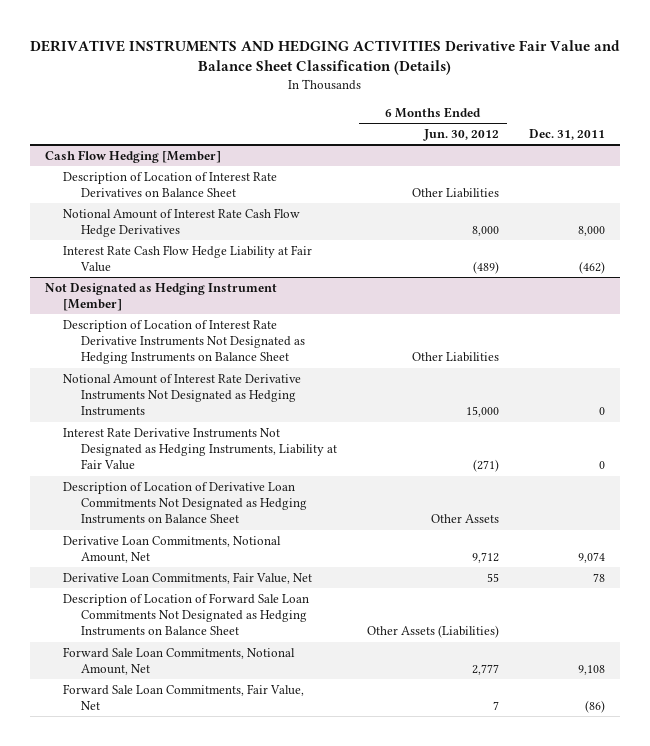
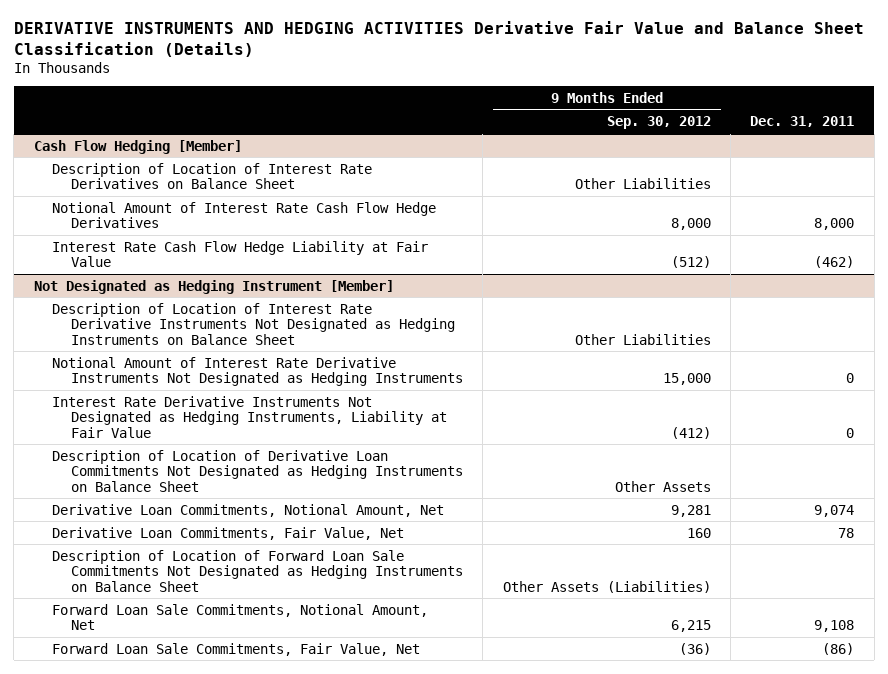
- | 6 Months Ended Jun. 30, 2012 | Dec. 31, 2011
+ | 9 Months Ended Sep. 30, 2012 | Dec. 31, 2011
@ Not Designated as Hedging Instrument [Member]
- Description of Location of Forward Sale Loan Commitments Not Designated as Hedging Instruments on Balance Sheet | Other Assets (Liabilities) |
- Forward Sale Loan Commitments, Notional Amount, Net | 2,777 | 9,108
- Forward Sale Loan Commitments, Fair Value, Net | 7 | (86)
+ Description of Location of Forward Loan Sale Commitments Not Designated as Hedging Instruments on Balance Sheet | Other Assets (Liabilities) |
+ Forward Loan Sale Commitments, Notional Amount, Net | 6,215 | 9,108
+ Forward Loan Sale Commitments, Fair Value, Net | (36) | (86)

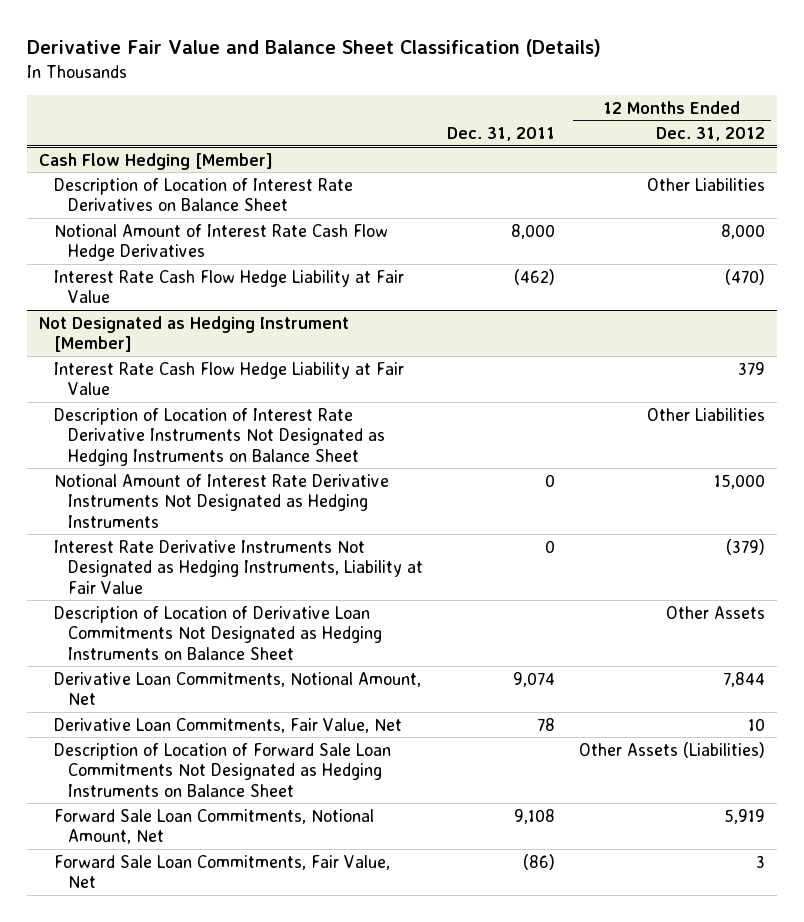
- DERIVATIVE INSTRUMENTS AND HEDGING ACTIVITIES Derivative Fair Value and Balance Sheet Classification (Details)
+ Derivative Fair Value and Balance Sheet Classification (Details)
- | 9 Months Ended Sep. 30, 2012 | Dec. 31, 2011
+ | Dec. 31, 2011 | 12 Months Ended Dec. 31, 2012
@ Not Designated as Hedging Instrument [Member]
+ Interest Rate Cash Flow Hedge Liability at Fair Value | | 379
- Description of Location of Forward Loan Sale Commitments Not Designated as Hedging Instruments on Balance Sheet | Other Assets (Liabilities) |
- Forward Loan Sale Commitments, Notional Amount, Net | 6,215 | 9,108
- Forward Loan Sale Commitments, Fair Value, Net | (36) | (86)
+ Description of Location of Forward Sale Loan Commitments Not Designated as Hedging Instruments on Balance Sheet | | Other Assets (Liabilities)
+ Forward Sale Loan Commitments, Notional Amount, Net | 9,108 | 5,919
+ Forward Sale Loan Commitments, Fair Value, Net | (86) | 3

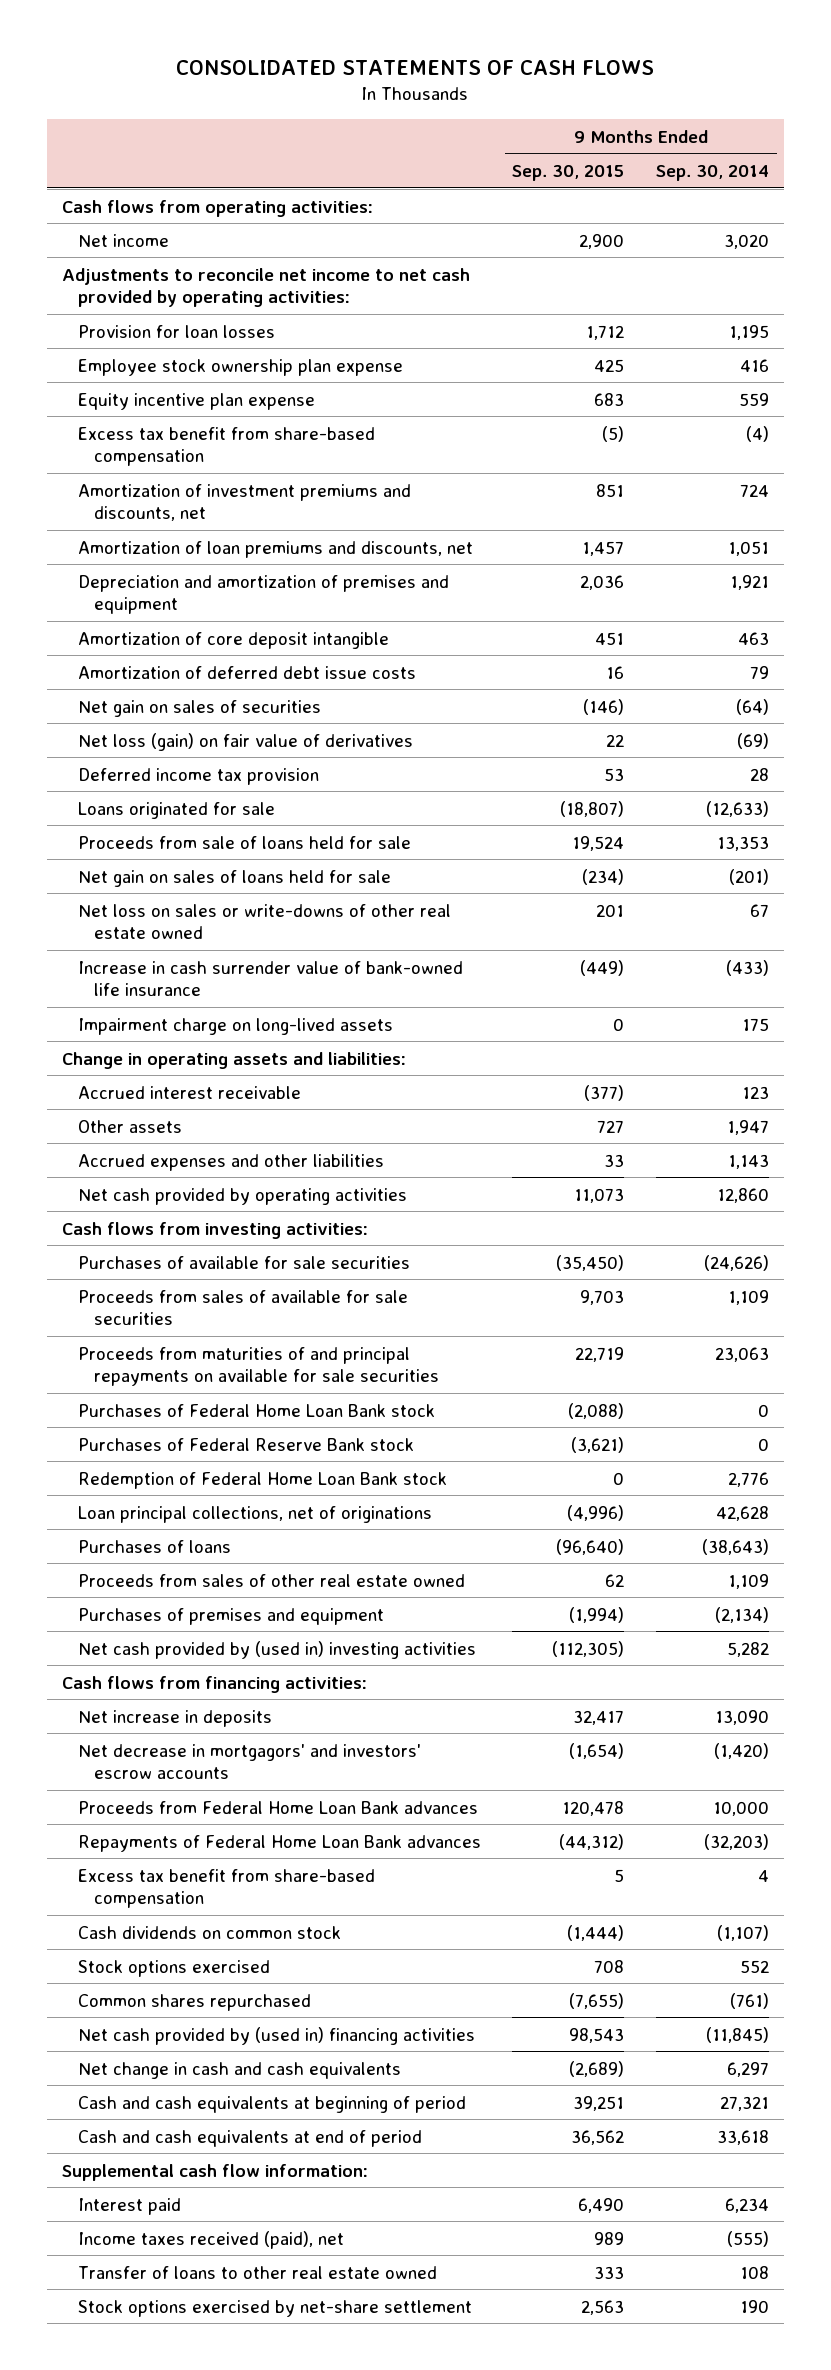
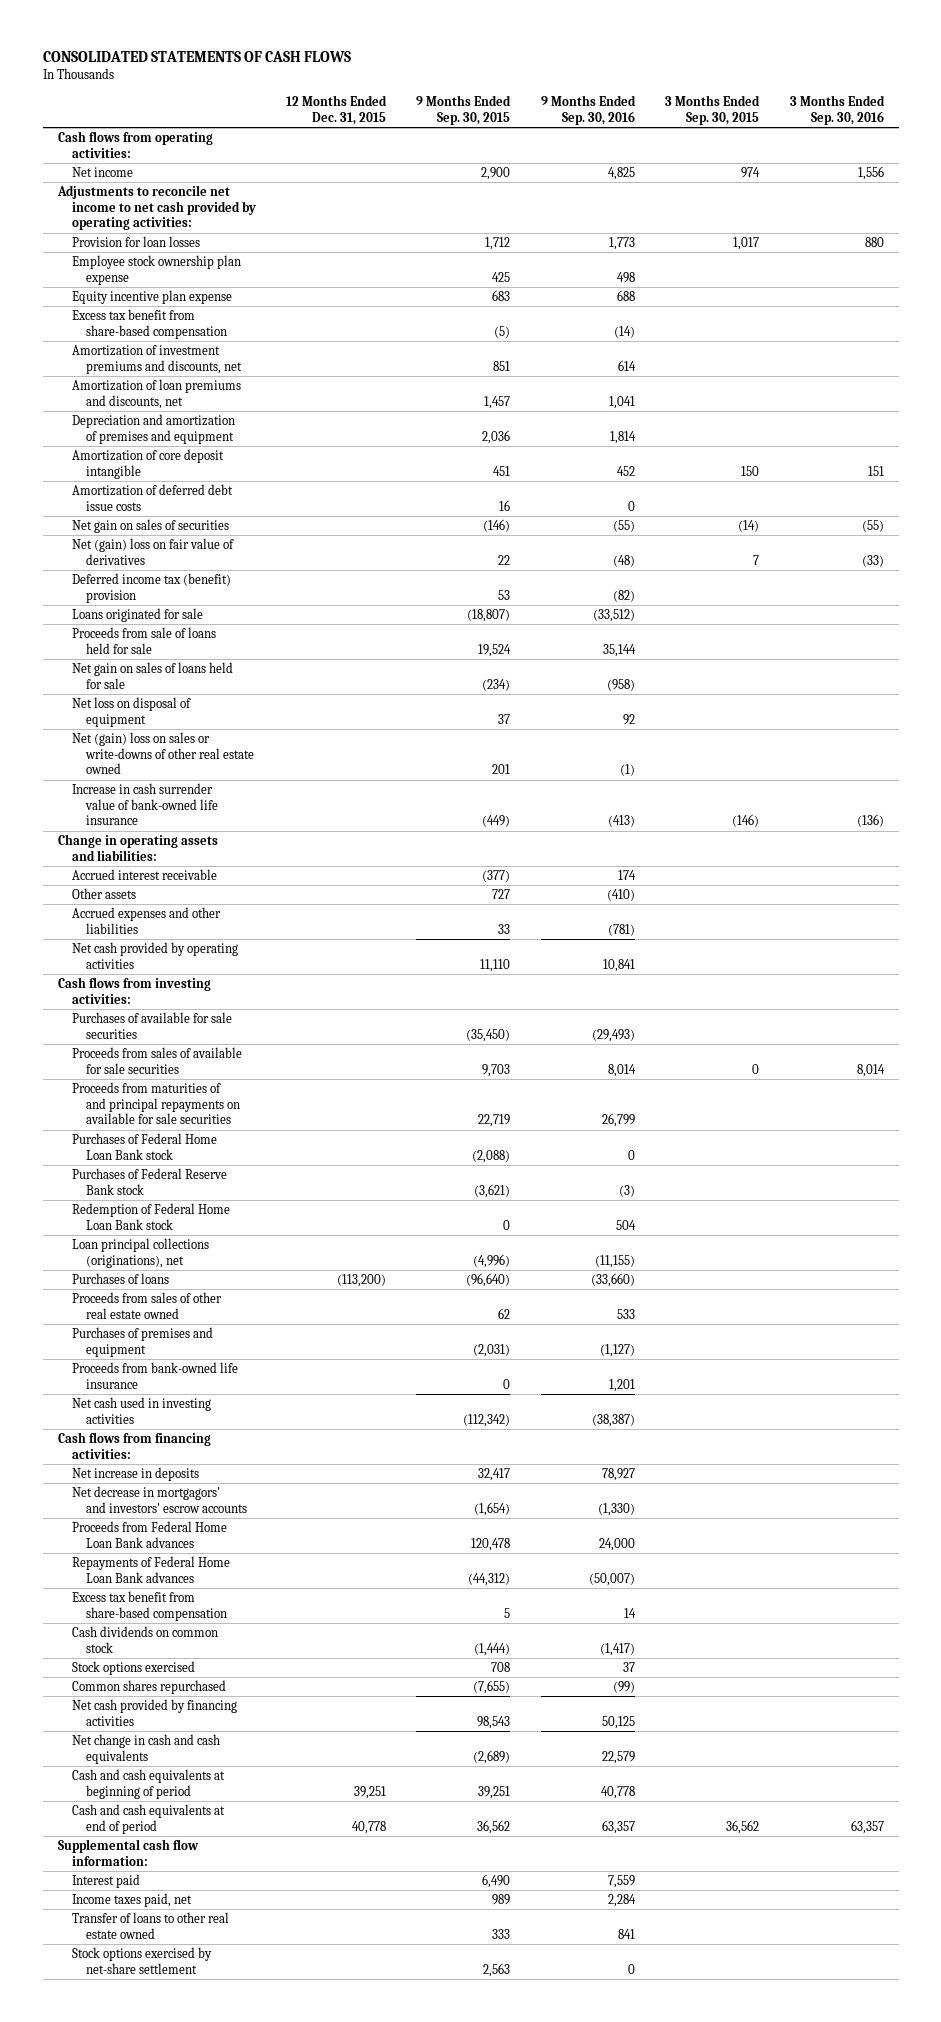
- | 9 Months Ended Sep. 30, 2015 | 9 Months Ended Sep. 30, 2014
+ | 12 Months Ended Dec. 31, 2015 | 9 Months Ended Sep. 30, 2015 | 9 Months Ended Sep. 30, 2016 | 3 Months Ended Sep. 30, 2015 | 3 Months Ended Sep. 30, 2016
- Net loss (gain) on fair value of derivatives | 22 | (69)
- Deferred income tax provision | 53 | 28
+ Net (gain) loss on fair value of derivatives | | 22 | (48) | 7 | (33)
+ Deferred income tax (benefit) provision | | 53 | (82) | |
- Net loss on sales or write-downs of other real estate owned | 201 | 67
+ Net loss on disposal of equipment | | 37 | 92 | |
+ Net (gain) loss on sales or write-downs of other real estate owned | | 201 | (1) | |
- Impairment charge on long-lived assets | 0 | 175
- Net cash provided by operating activities | 11,073 | 12,860
+ Net cash provided by operating activities | | 11,110 | 10,841 | |
- Loan principal collections, net of originations | (4,996) | 42,628
+ Loan principal collections (originations), net | | (4,996) | (11,155) | |
- Purchases of premises and equipment | (1,994) | (2,134)
- Net cash provided by (used in) investing activities | (112,305) | 5,282
+ Purchases of premises and equipment | | (2,031) | (1,127) | |
+ Proceeds from bank-owned life insurance | | 0 | 1,201 | |
+ Net cash used in investing activities | | (112,342) | (38,387) | |
- Net cash provided by (used in) financing activities | 98,543 | (11,845)
+ Net cash provided by financing activities | | 98,543 | 50,125 | |
- Income taxes received (paid), net | 989 | (555)
+ Income taxes paid, net | | 989 | 2,284 | |

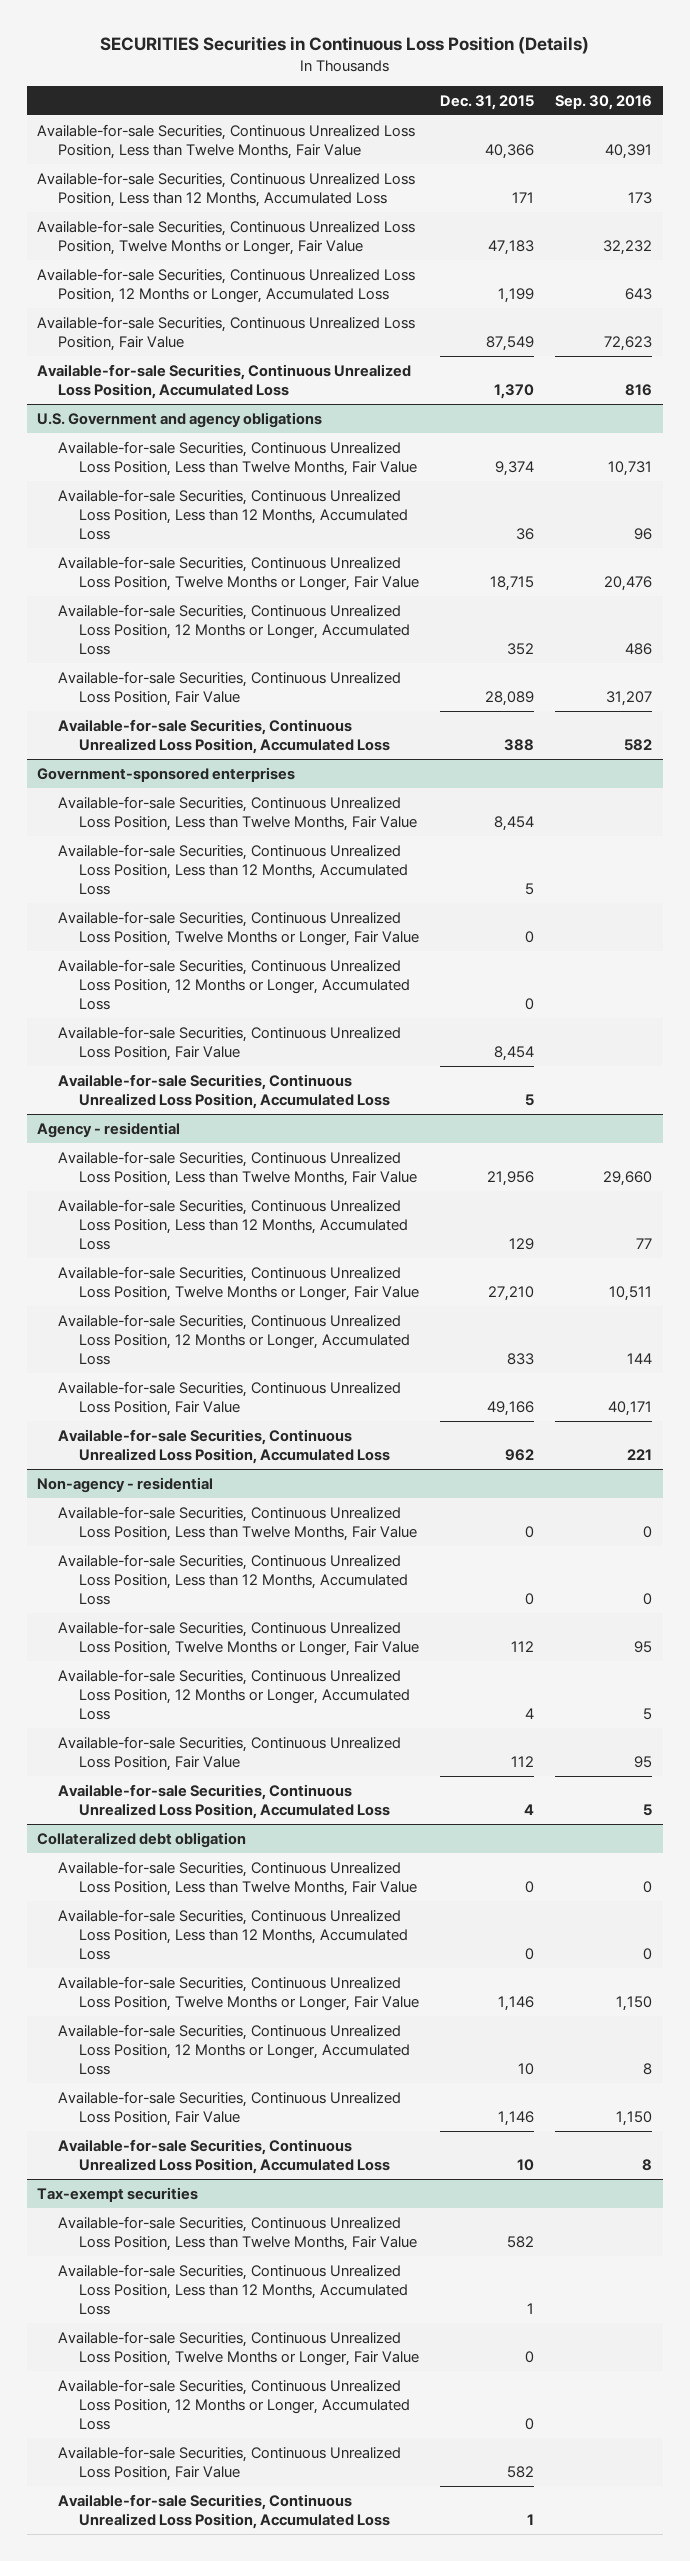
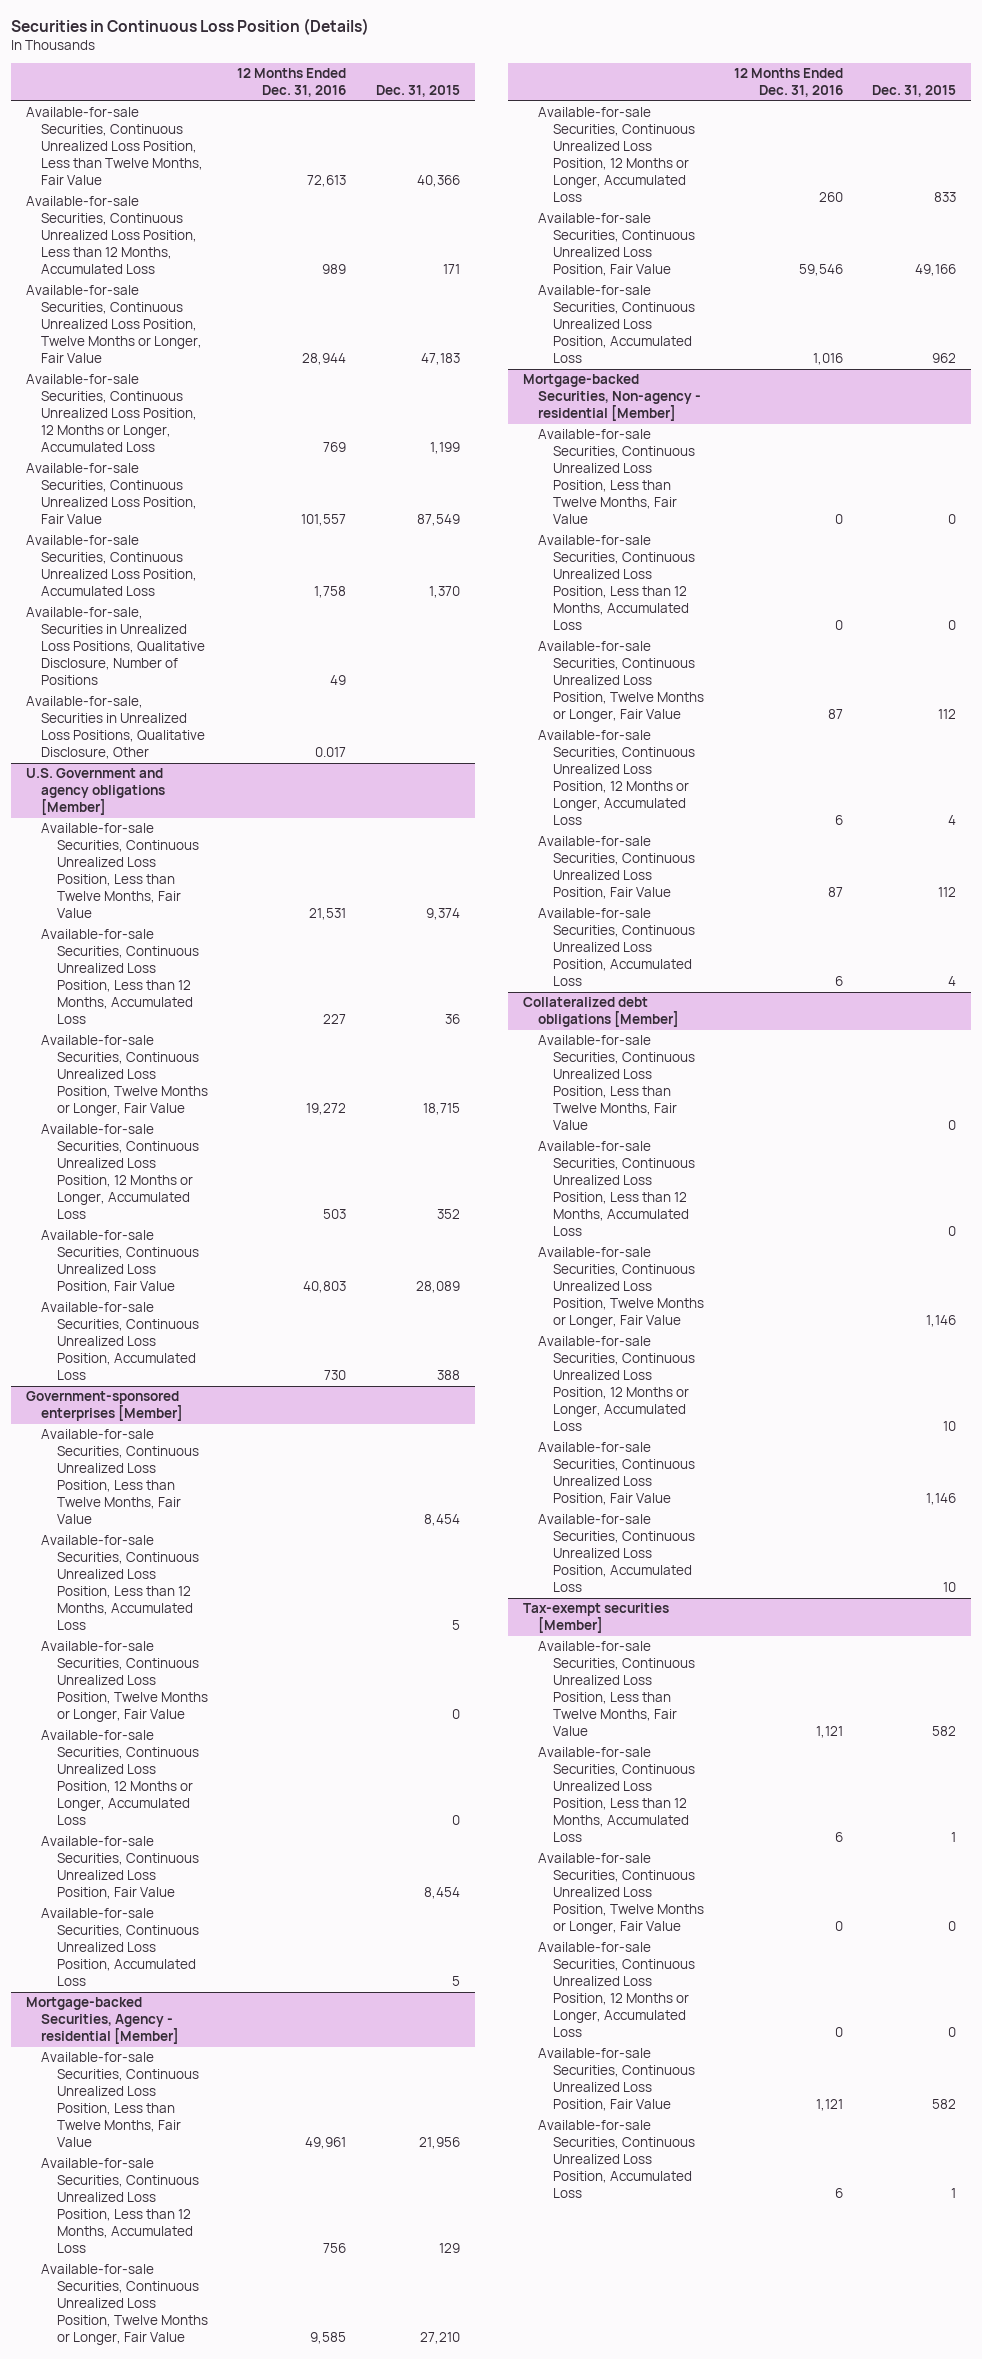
- SECURITIES Securities in Continuous Loss Position (Details)
+ Securities in Continuous Loss Position (Details)
- | Dec. 31, 2015 | Sep. 30, 2016
+ | 12 Months Ended Dec. 31, 2016 | Dec. 31, 2015
- U.S. Government and agency obligations
+ Available-for-sale, Securities in Unrealized Loss Positions, Qualitative Disclosure, Number of Positions | 49 |
+ Available-for-sale, Securities in Unrealized Loss Positions, Qualitative Disclosure, Other | 0.017 |
+ U.S. Government and agency obligations [Member]
- Government-sponsored enterprises
+ Government-sponsored enterprises [Member]
- Agency - residential
+ Mortgage-backed Securities, Agency - residential [Member]
- Non-agency - residential
+ Mortgage-backed Securities, Non-agency - residential [Member]
- Collateralized debt obligation
+ Collateralized debt obligations [Member]
- Tax-exempt securities
+ Tax-exempt securities [Member]

